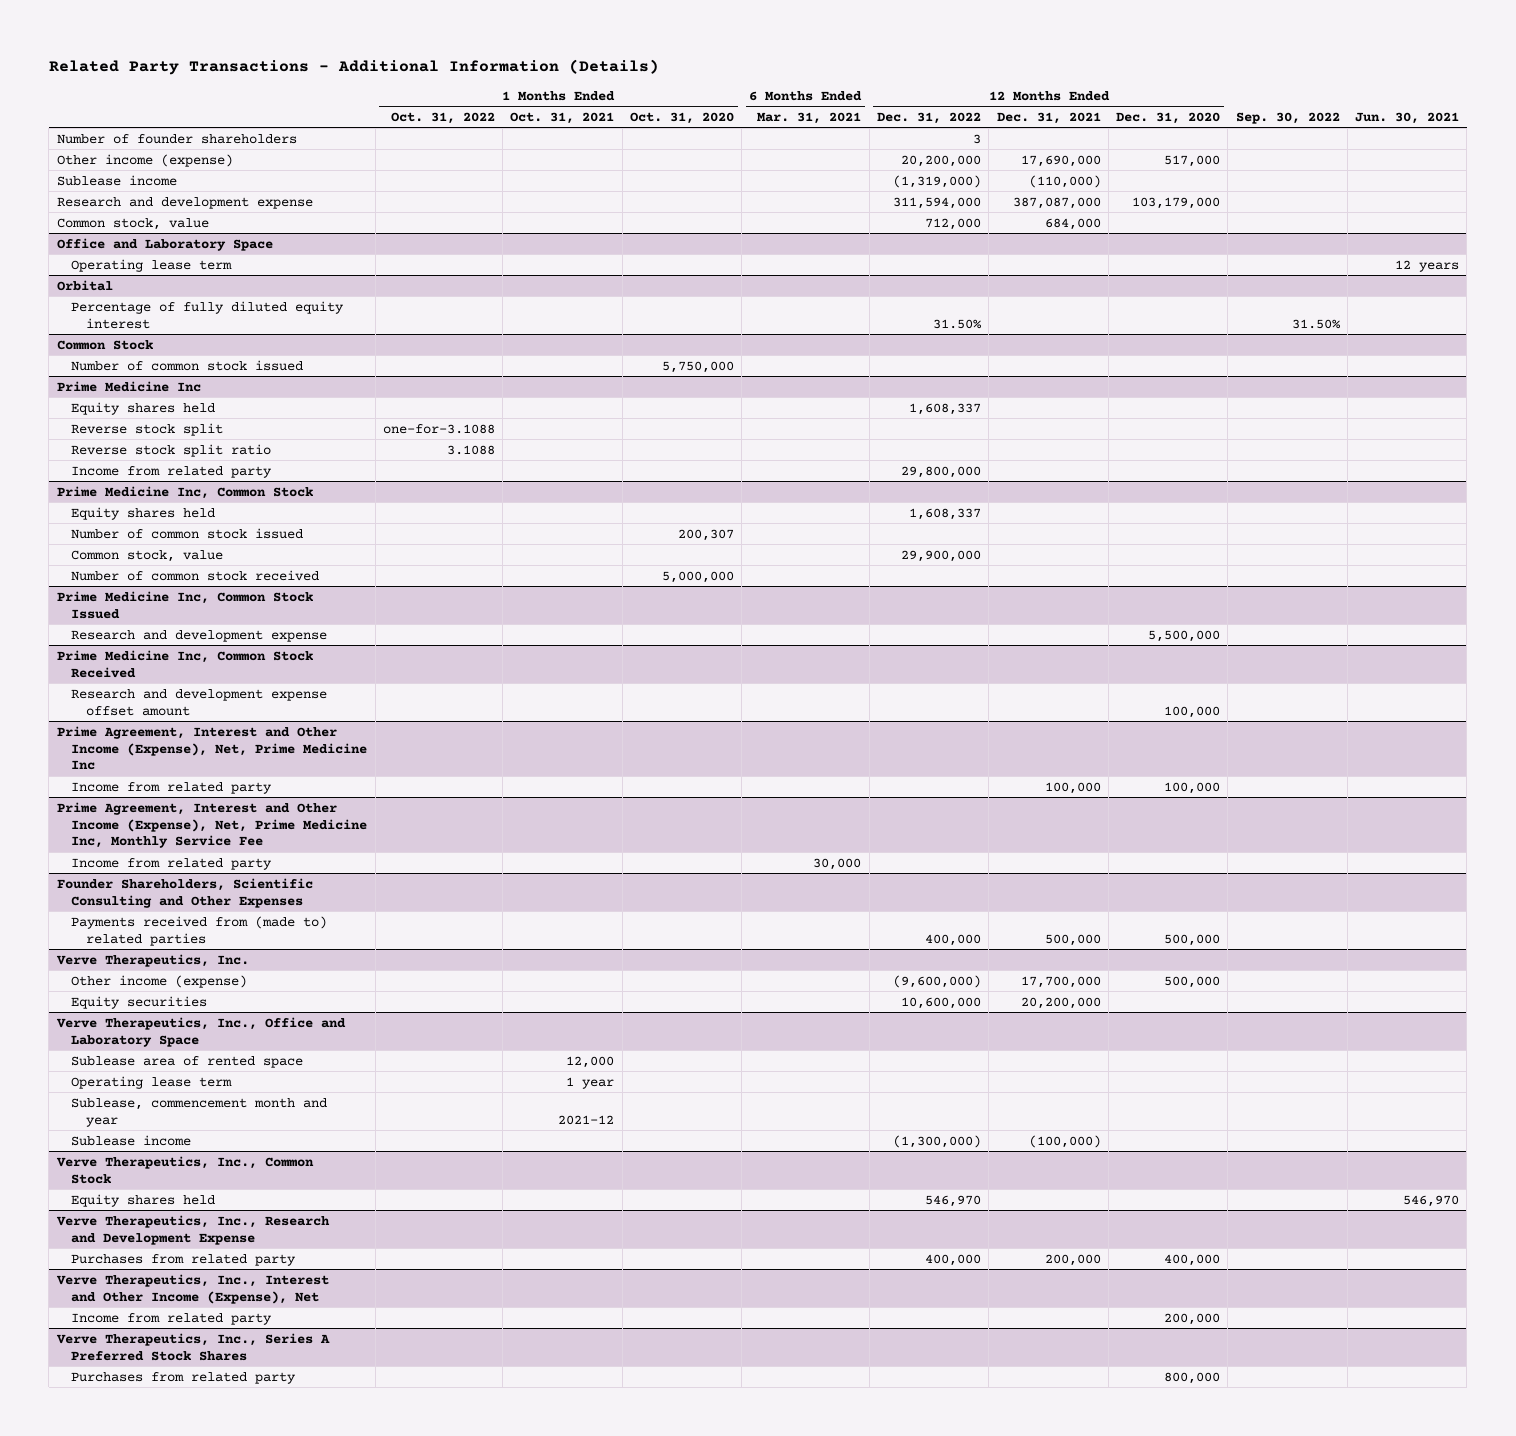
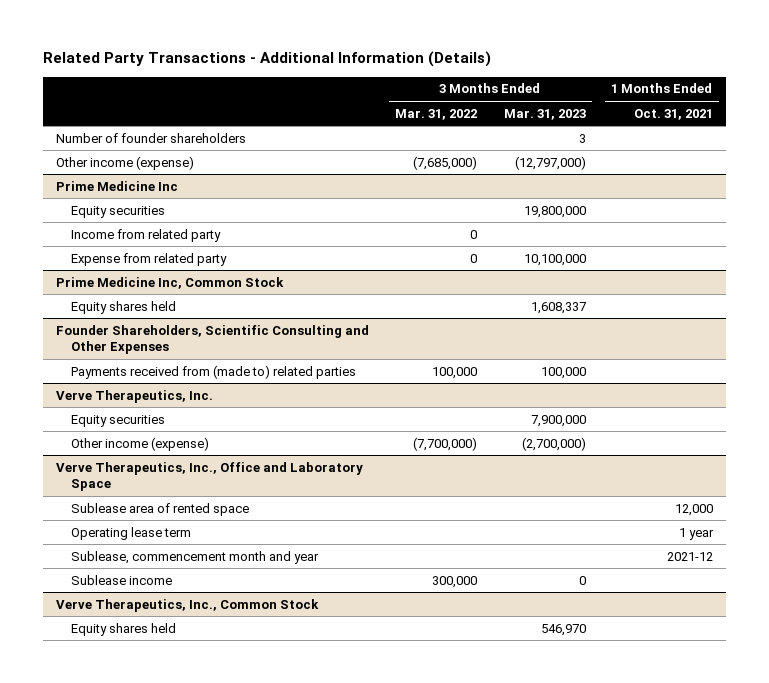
- | 1 Months Ended Oct. 31, 2022 | 1 Months Ended Oct. 31, 2021 | 1 Months Ended Oct. 31, 2020 | 6 Months Ended Mar. 31, 2021 | 12 Months Ended Dec. 31, 2022 | 12 Months Ended Dec. 31, 2021 | 12 Months Ended Dec. 31, 2020 | Sep. 30, 2022 | Jun. 30, 2021
+ | 3 Months Ended Mar. 31, 2022 | 3 Months Ended Mar. 31, 2023 | 1 Months Ended Oct. 31, 2021
- Sublease income | | | | | (1,319,000) | (110,000) | | |
- Research and development expense | | | | | 311,594,000 | 387,087,000 | 103,179,000 | |
- Common stock, value | | | | | 712,000 | 684,000 | | |
- Office and Laboratory Space
- Operating lease term | | | | | | | | | 12 years
- Orbital
- Percentage of fully diluted equity interest | | | | | 31.50% | | | 31.50% |
- Common Stock
- Number of common stock issued | | | 5,750,000 | | | | | |
@ Prime Medicine Inc
- Equity shares held | | | | | 1,608,337 | | | |
- Reverse stock split | one-for-3.1088 | | | | | | | |
- Reverse stock split ratio | 3.1088 | | | | | | | |
+ Equity securities | | 19,800,000 |
+ Expense from related party | 0 | 10,100,000 |
@ Prime Medicine Inc, Common Stock
- Number of common stock issued | | | 200,307 | | | | | |
- Common stock, value | | | | | 29,900,000 | | | |
- Number of common stock received | | | 5,000,000 | | | | | |
- Prime Medicine Inc, Common Stock Issued
- Research and development expense | | | | | | | 5,500,000 | |
- Prime Medicine Inc, Common Stock Received
- Research and development expense offset amount | | | | | | | 100,000 | |
- Prime Agreement, Interest and Other Income (Expense), Net, Prime Medicine Inc
- Income from related party | | | | | | 100,000 | 100,000 | |
- Prime Agreement, Interest and Other Income (Expense), Net, Prime Medicine Inc, Monthly Service Fee
- Income from related party | | | | 30,000 | | | | |
@ Verve Therapeutics, Inc.
moved down: Other income (expense) | (7,700,000) | (2,700,000) |
- Verve Therapeutics, Inc., Research and Development Expense
- Purchases from related party | | | | | 400,000 | 200,000 | 400,000 | |
- Verve Therapeutics, Inc., Interest and Other Income (Expense), Net
- Income from related party | | | | | | | 200,000 | |
- Verve Therapeutics, Inc., Series A Preferred Stock Shares
- Purchases from related party | | | | | | | 800,000 | |

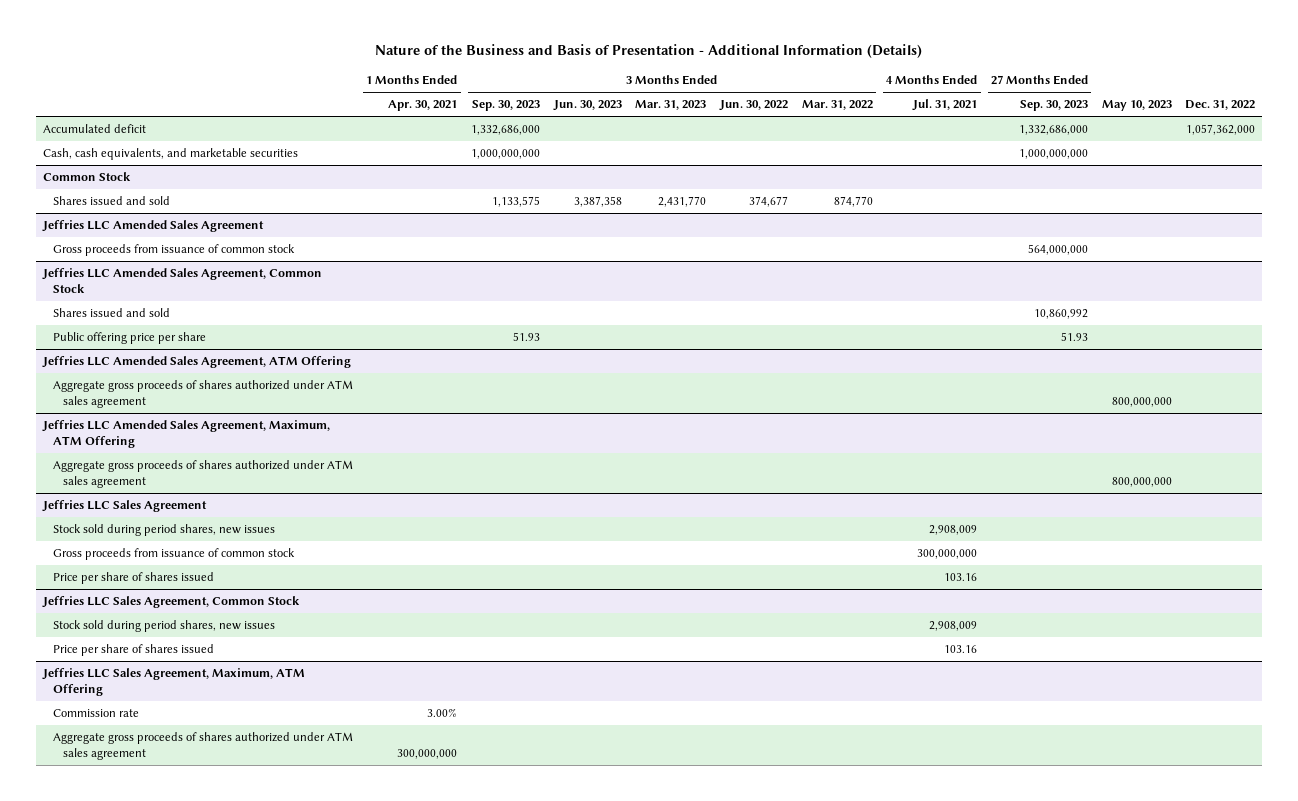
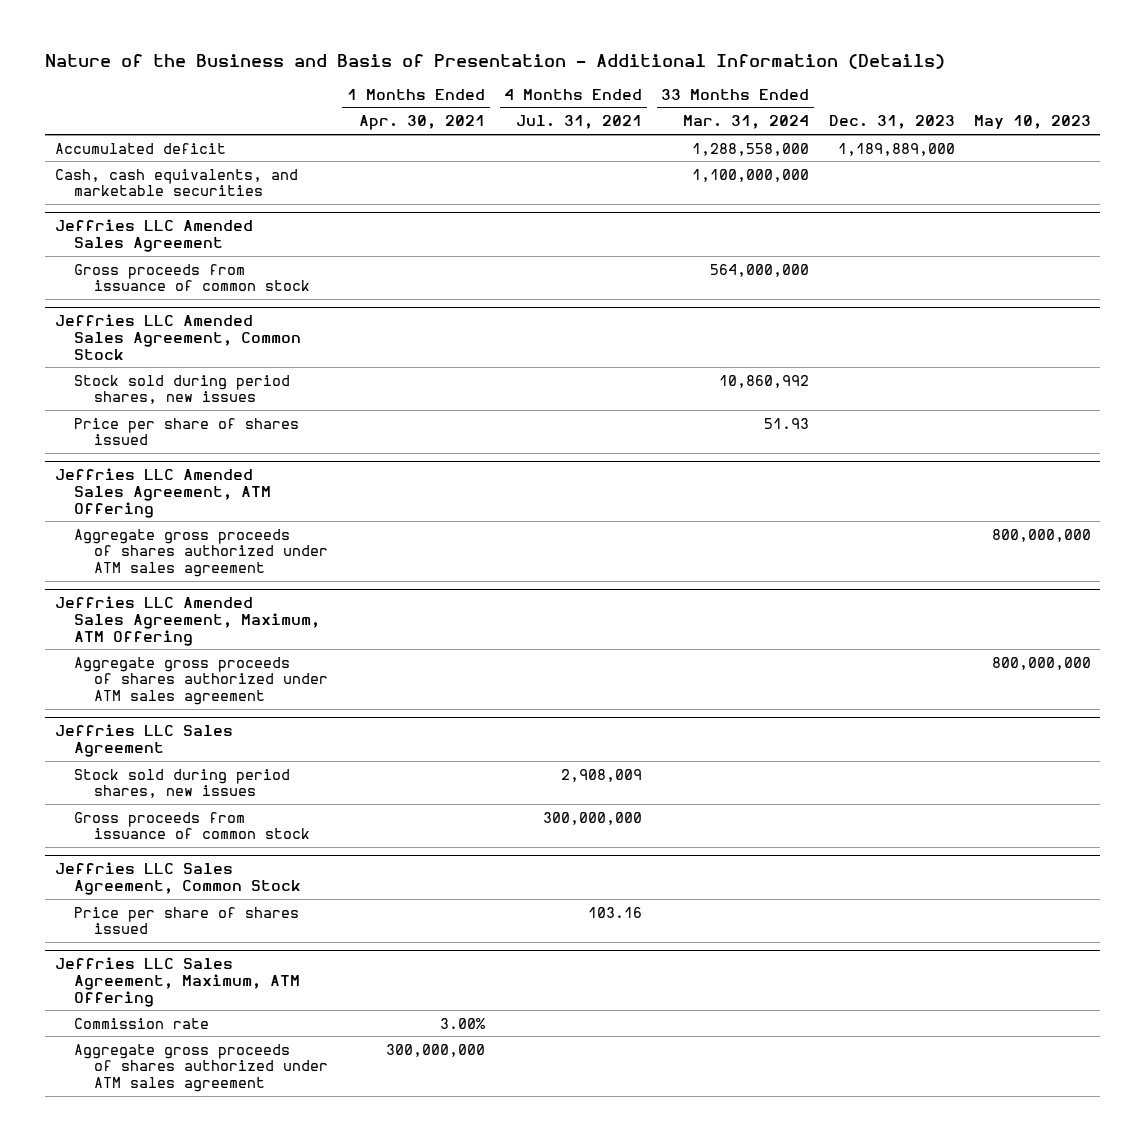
- | 1 Months Ended Apr. 30, 2021 | 3 Months Ended Sep. 30, 2023 | 3 Months Ended Jun. 30, 2023 | 3 Months Ended Mar. 31, 2023 | 3 Months Ended Jun. 30, 2022 | 3 Months Ended Mar. 31, 2022 | 4 Months Ended Jul. 31, 2021 | 27 Months Ended Sep. 30, 2023 | May 10, 2023 | Dec. 31, 2022
+ | 1 Months Ended Apr. 30, 2021 | 4 Months Ended Jul. 31, 2021 | 33 Months Ended Mar. 31, 2024 | Dec. 31, 2023 | May 10, 2023
- Common Stock
- Shares issued and sold | | 1,133,575 | 3,387,358 | 2,431,770 | 374,677 | 874,770 | | | |
@ Jeffries LLC Amended Sales Agreement, Common Stock
- Shares issued and sold | | | | | | | | 10,860,992 | |
- Public offering price per share | | 51.93 | | | | | | 51.93 | |
+ Stock sold during period shares, new issues | | | 10,860,992 | |
+ Price per share of shares issued | | | 51.93 | |
@ Jeffries LLC Sales Agreement
- Price per share of shares issued | | | | | | | 103.16 | | |
@ Jeffries LLC Sales Agreement, Common Stock
- Stock sold during period shares, new issues | | | | | | | 2,908,009 | | |

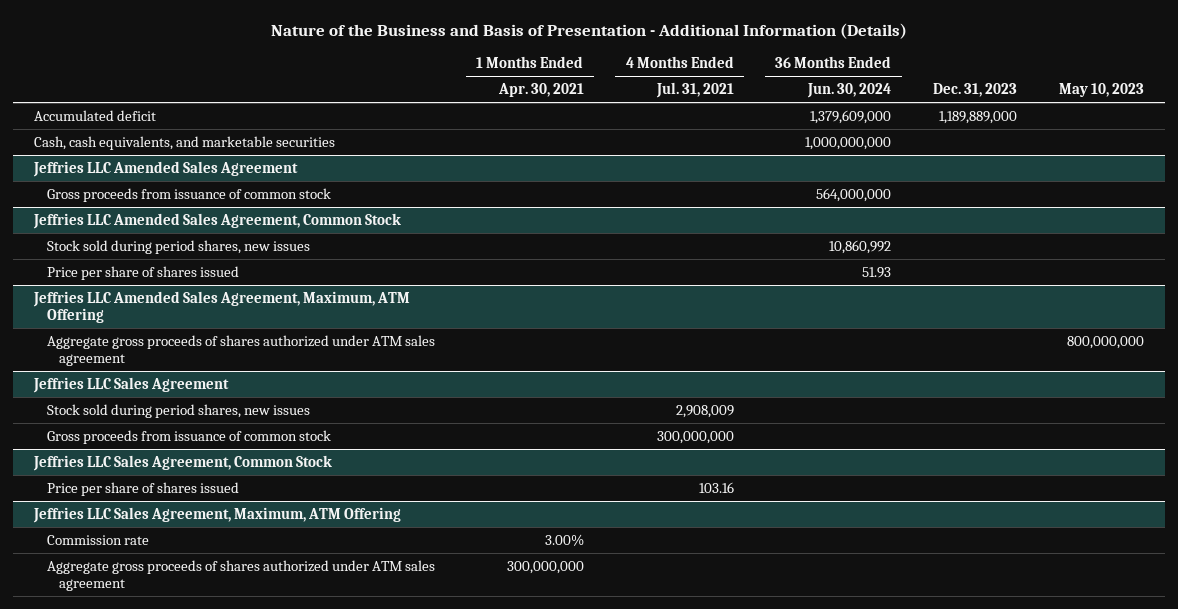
- | 1 Months Ended Apr. 30, 2021 | 4 Months Ended Jul. 31, 2021 | 33 Months Ended Mar. 31, 2024 | Dec. 31, 2023 | May 10, 2023
+ | 1 Months Ended Apr. 30, 2021 | 4 Months Ended Jul. 31, 2021 | 36 Months Ended Jun. 30, 2024 | Dec. 31, 2023 | May 10, 2023
- Jeffries LLC Amended Sales Agreement, ATM Offering
- Aggregate gross proceeds of shares authorized under ATM sales agreement | | | | | 800,000,000

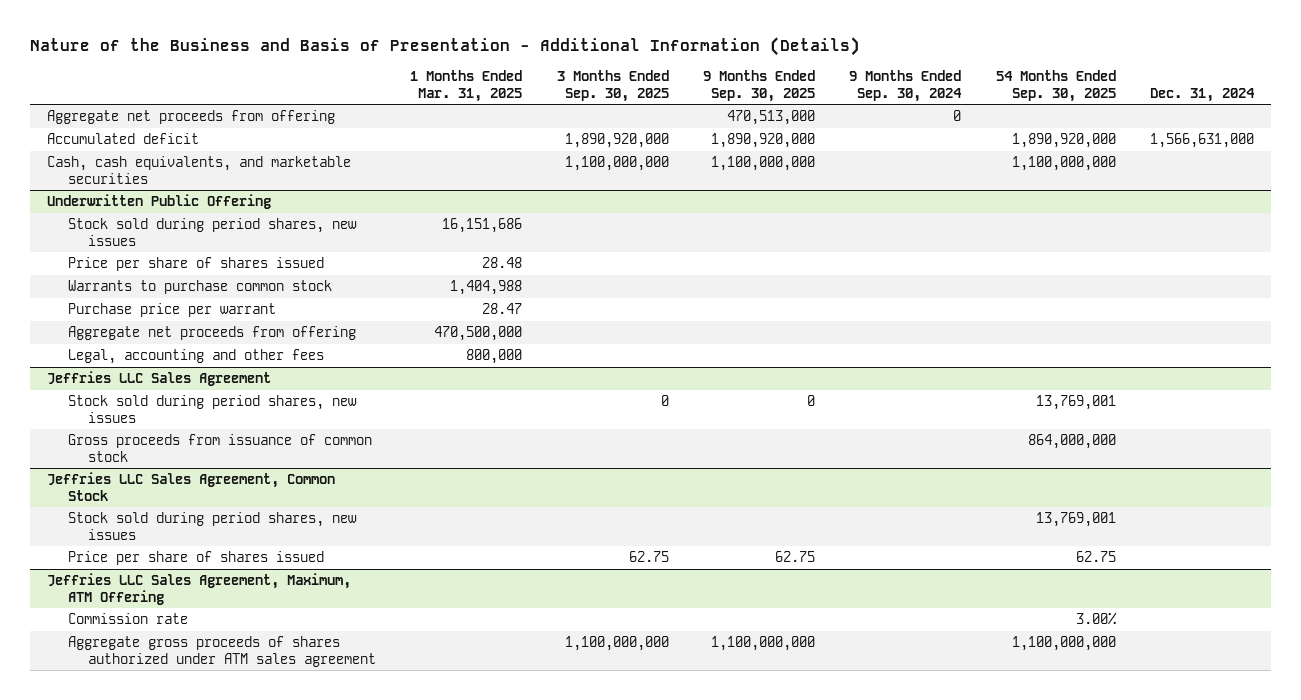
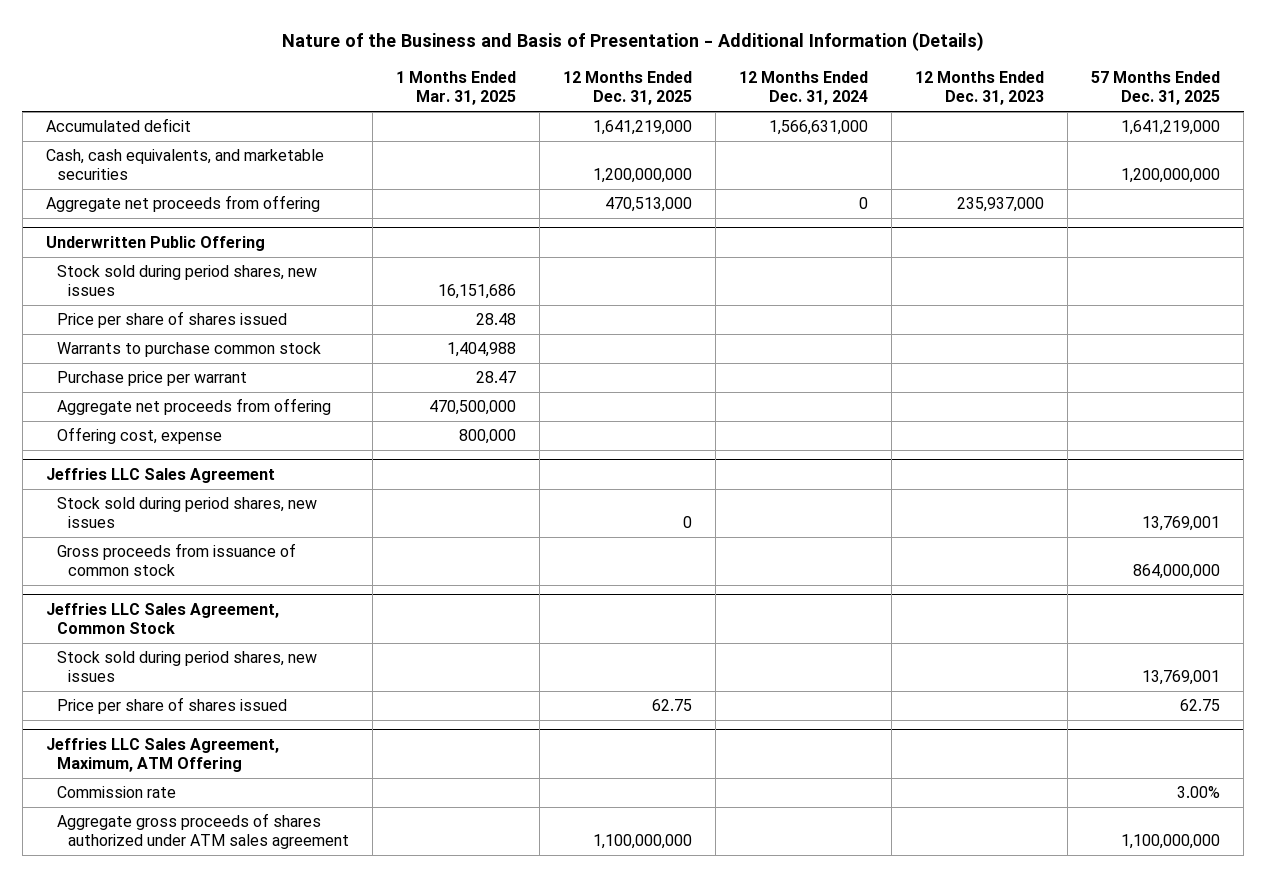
- | 1 Months Ended Mar. 31, 2025 | 3 Months Ended Sep. 30, 2025 | 9 Months Ended Sep. 30, 2025 | 9 Months Ended Sep. 30, 2024 | 54 Months Ended Sep. 30, 2025 | Dec. 31, 2024
+ | 1 Months Ended Mar. 31, 2025 | 12 Months Ended Dec. 31, 2025 | 12 Months Ended Dec. 31, 2024 | 12 Months Ended Dec. 31, 2023 | 57 Months Ended Dec. 31, 2025
moved down: Aggregate net proceeds from offering | | 470,513,000 | 0 | 235,937,000 |
@ Underwritten Public Offering
- Legal, accounting and other fees | 800,000 | | | | |
+ Offering cost, expense | 800,000 | | | |

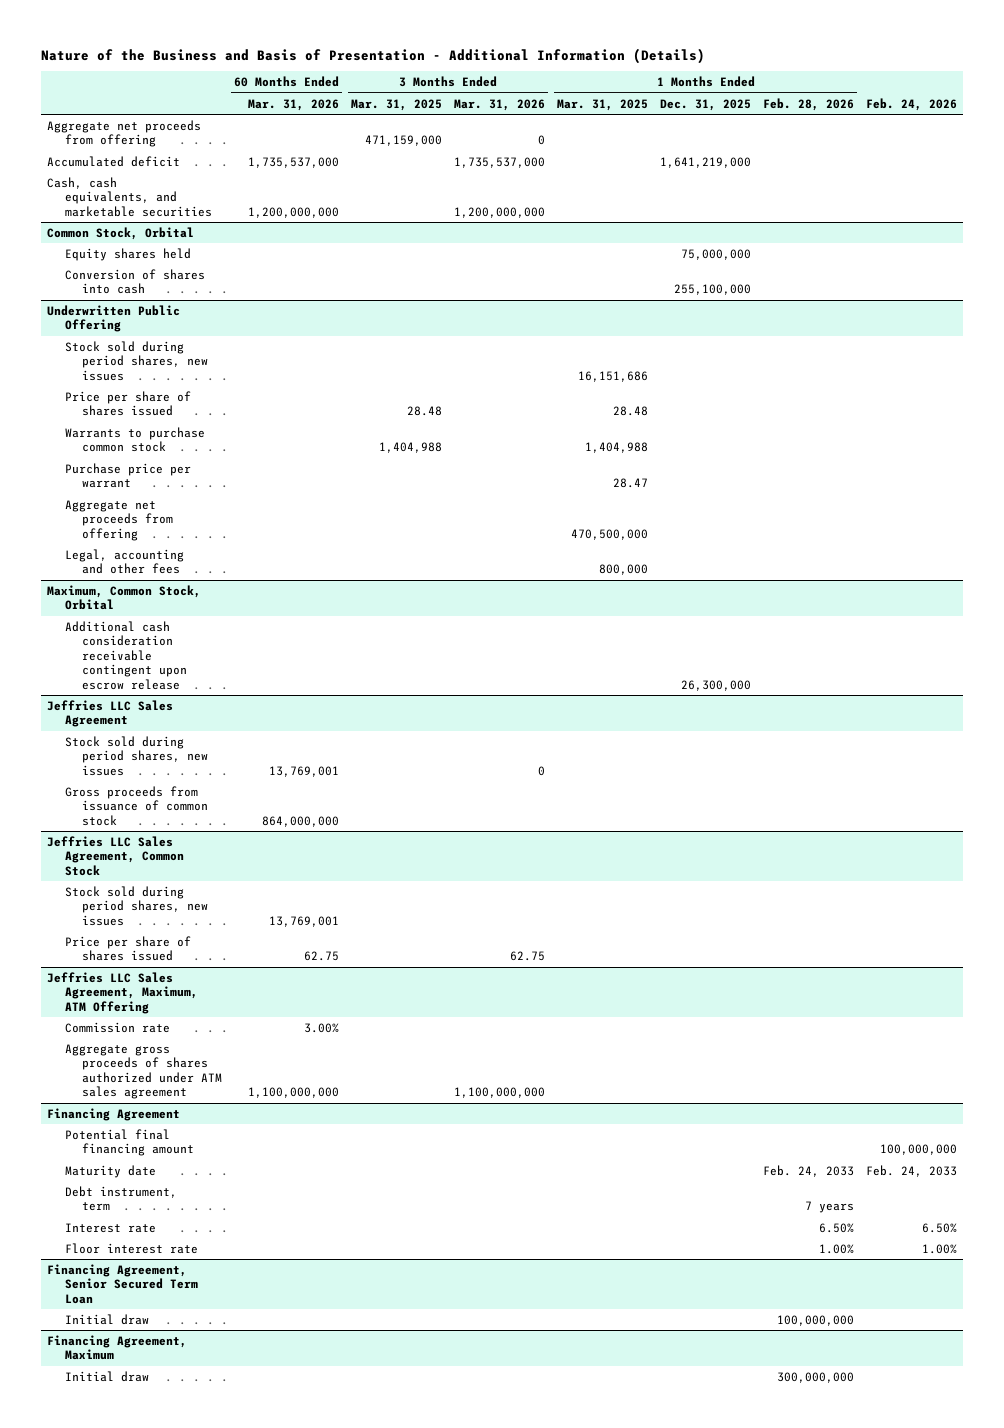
- | 1 Months Ended Mar. 31, 2025 | 12 Months Ended Dec. 31, 2025 | 12 Months Ended Dec. 31, 2024 | 12 Months Ended Dec. 31, 2023 | 57 Months Ended Dec. 31, 2025
+ | 60 Months Ended Mar. 31, 2026 | 3 Months Ended Mar. 31, 2025 | 3 Months Ended Mar. 31, 2026 | 1 Months Ended Mar. 31, 2025 | 1 Months Ended Dec. 31, 2025 | 1 Months Ended Feb. 28, 2026 | Feb. 24, 2026
moved up: Aggregate net proceeds from offering | | 471,159,000 | 0 | | | |
+ Common Stock, Orbital
+ Equity shares held | | | | | 75,000,000 | |
+ Conversion of shares into cash | | | | | 255,100,000 | |
@ Underwritten Public Offering
- Offering cost, expense | 800,000 | | | |
+ Legal, accounting and other fees | | | | 800,000 | | |
+ Maximum, Common Stock, Orbital
+ Additional cash consideration receivable contingent upon escrow release | | | | | 26,300,000 | |
+ Financing Agreement
+ Potential final financing amount | | | | | | | 100,000,000
+ Maturity date | | | | | | Feb. 24, 2033 | Feb. 24, 2033
+ Debt instrument, term | | | | | | 7 years |
+ Interest rate | | | | | | 6.50% | 6.50%
+ Floor interest rate | | | | | | 1.00% | 1.00%
+ Financing Agreement, Senior Secured Term Loan
+ Initial draw | | | | | | 100,000,000 |
+ Financing Agreement, Maximum
+ Initial draw | | | | | | 300,000,000 |

